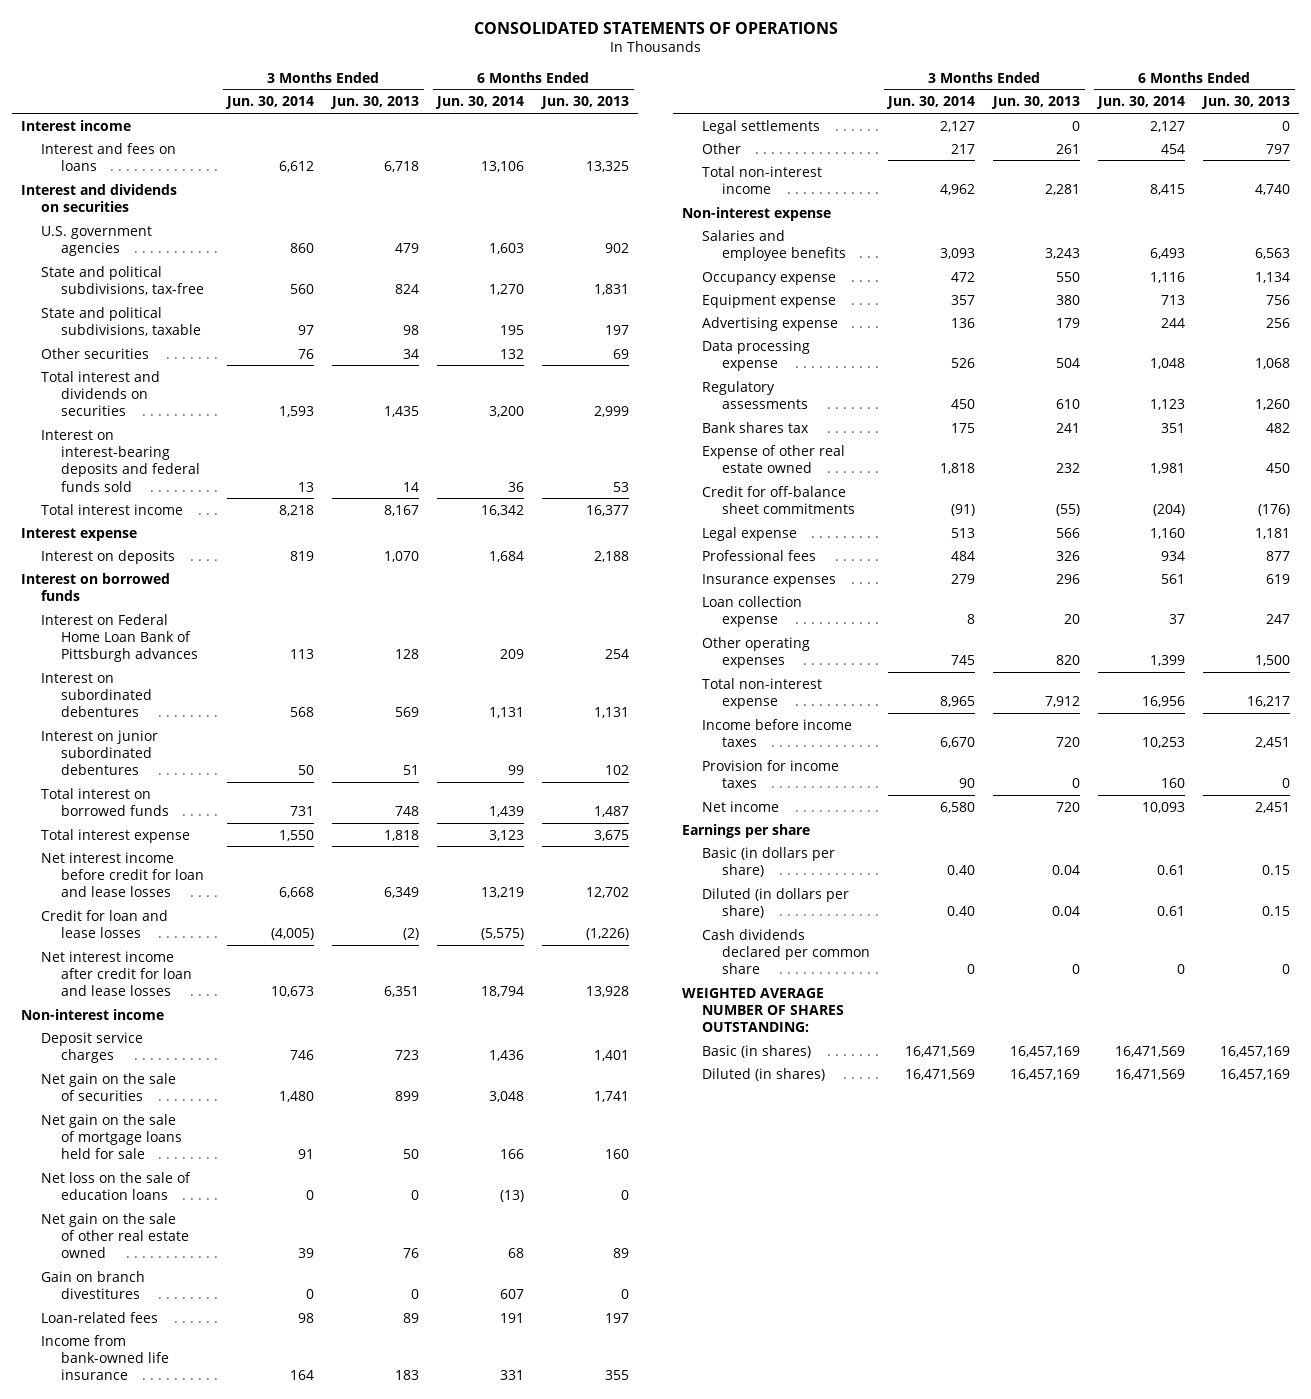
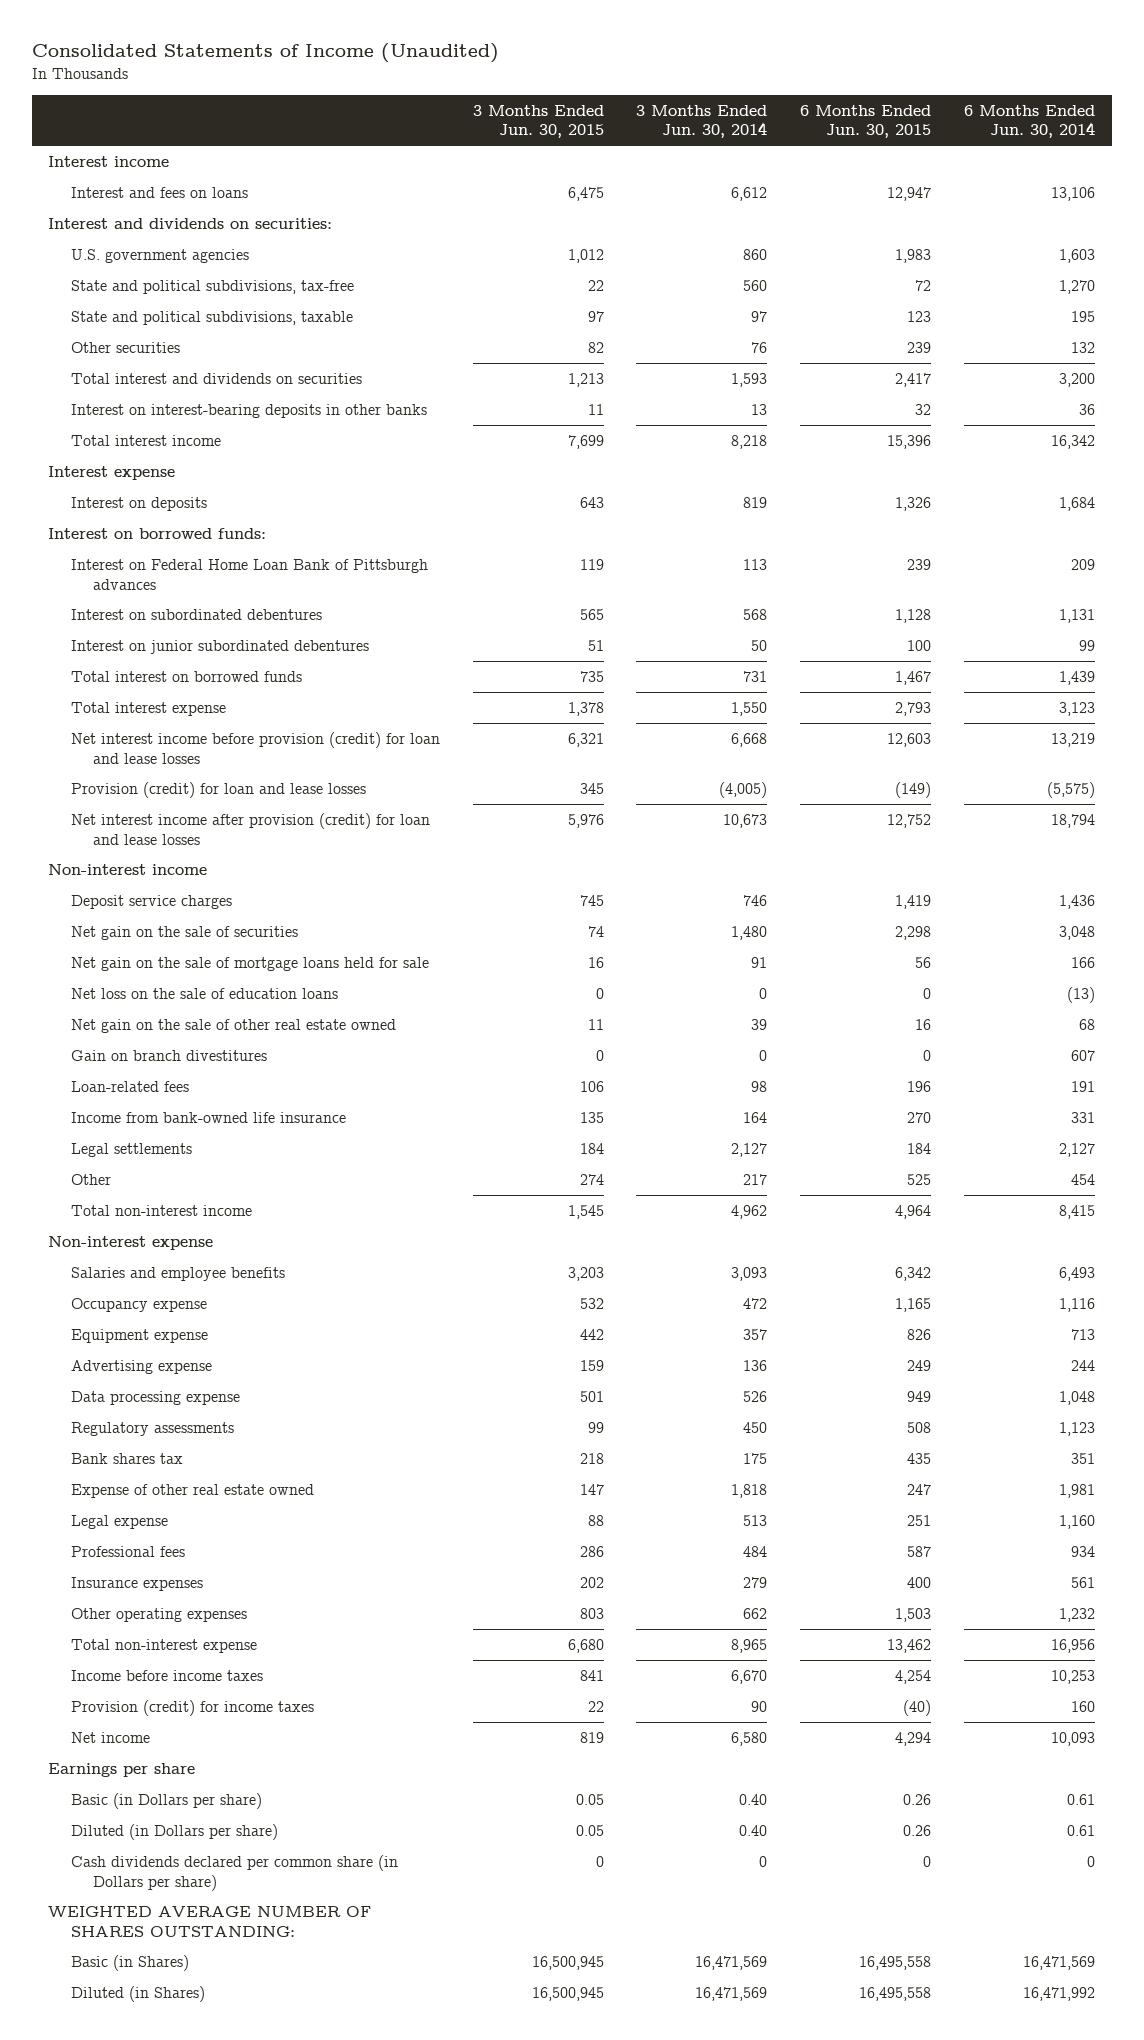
- CONSOLIDATED STATEMENTS OF OPERATIONS
+ Consolidated Statements of Income (Unaudited)
- | 3 Months Ended Jun. 30, 2014 | 3 Months Ended Jun. 30, 2013 | 6 Months Ended Jun. 30, 2014 | 6 Months Ended Jun. 30, 2013
+ | 3 Months Ended Jun. 30, 2015 | 3 Months Ended Jun. 30, 2014 | 6 Months Ended Jun. 30, 2015 | 6 Months Ended Jun. 30, 2014
- Interest and dividends on securities
+ Interest and dividends on securities:
- Interest on interest-bearing deposits and federal funds sold | 13 | 14 | 36 | 53
+ Interest on interest-bearing deposits in other banks | 11 | 13 | 32 | 36
- Interest on borrowed funds
+ Interest on borrowed funds:
- Net interest income before credit for loan and lease losses | 6,668 | 6,349 | 13,219 | 12,702
- Credit for loan and lease losses | (4,005) | (2) | (5,575) | (1,226)
- Net interest income after credit for loan and lease losses | 10,673 | 6,351 | 18,794 | 13,928
+ Net interest income before provision (credit) for loan and lease losses | 6,321 | 6,668 | 12,603 | 13,219
+ Provision (credit) for loan and lease losses | 345 | (4,005) | (149) | (5,575)
+ Net interest income after provision (credit) for loan and lease losses | 5,976 | 10,673 | 12,752 | 18,794
- Credit for off-balance sheet commitments | (91) | (55) | (204) | (176)
- Loan collection expense | 8 | 20 | 37 | 247
- Other operating expenses | 745 | 820 | 1,399 | 1,500
+ Other operating expenses | 803 | 662 | 1,503 | 1,232
- Provision for income taxes | 90 | 0 | 160 | 0
+ Provision (credit) for income taxes | 22 | 90 | (40) | 160
- Basic (in dollars per share) | 0.40 | 0.04 | 0.61 | 0.15
- Diluted (in dollars per share) | 0.40 | 0.04 | 0.61 | 0.15
- Cash dividends declared per common share | 0 | 0 | 0 | 0
+ Basic (in Dollars per share) | 0.05 | 0.40 | 0.26 | 0.61
+ Diluted (in Dollars per share) | 0.05 | 0.40 | 0.26 | 0.61
+ Cash dividends declared per common share (in Dollars per share) | 0 | 0 | 0 | 0
- Basic (in shares) | 16,471,569 | 16,457,169 | 16,471,569 | 16,457,169
- Diluted (in shares) | 16,471,569 | 16,457,169 | 16,471,569 | 16,457,169
+ Basic (in Shares) | 16,500,945 | 16,471,569 | 16,495,558 | 16,471,569
+ Diluted (in Shares) | 16,500,945 | 16,471,569 | 16,495,558 | 16,471,992

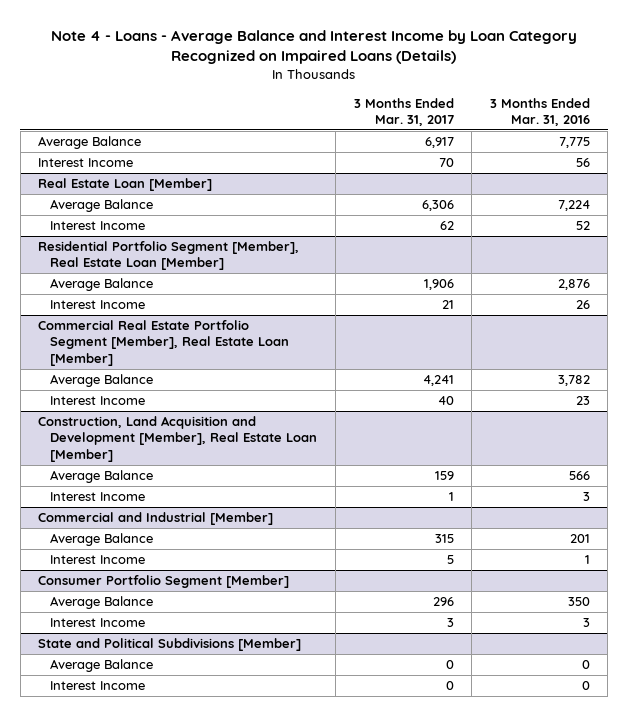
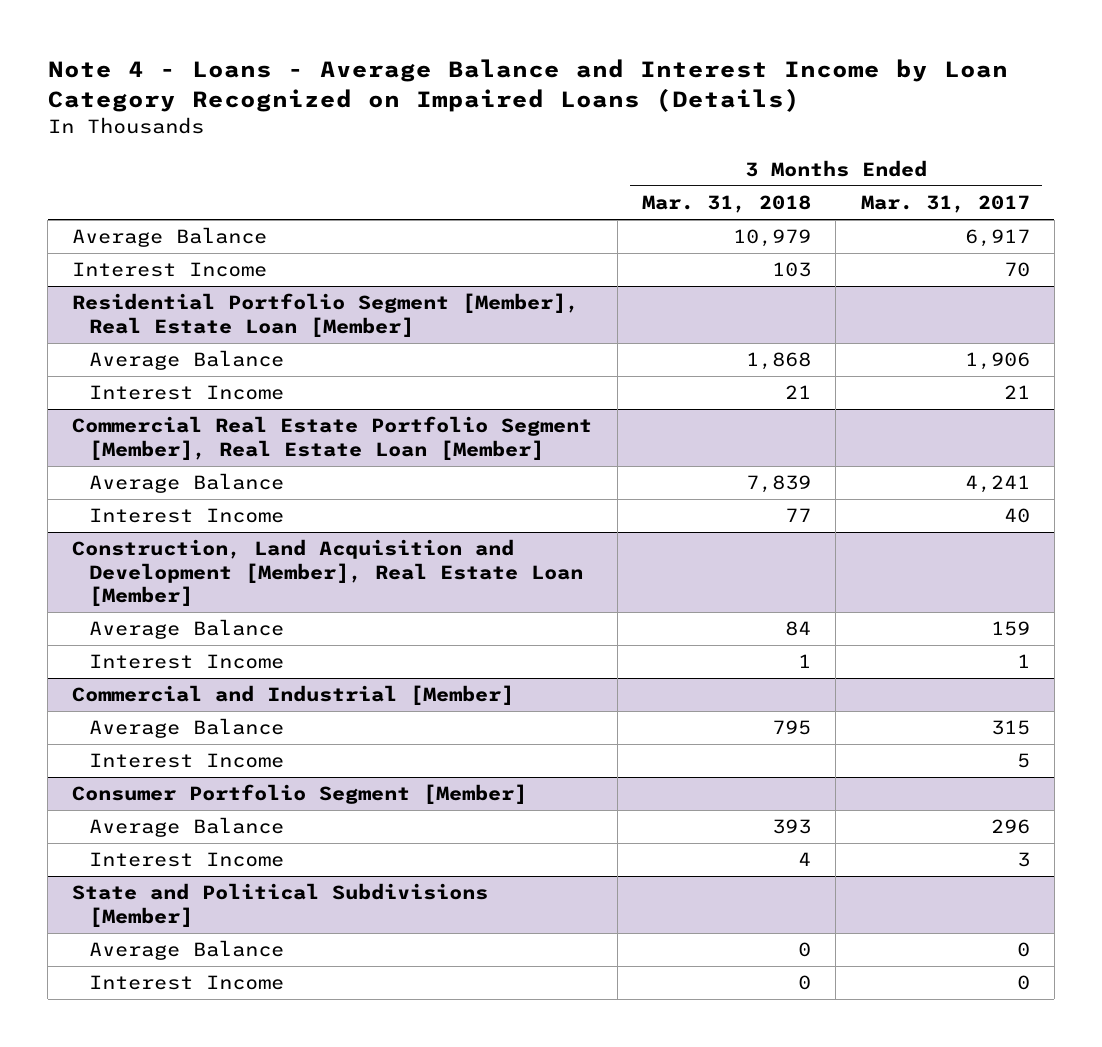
- | 3 Months Ended Mar. 31, 2017 | 3 Months Ended Mar. 31, 2016
+ | 3 Months Ended Mar. 31, 2018 | 3 Months Ended Mar. 31, 2017
- Real Estate Loan [Member]
- Average Balance | 6,306 | 7,224
- Interest Income | 62 | 52

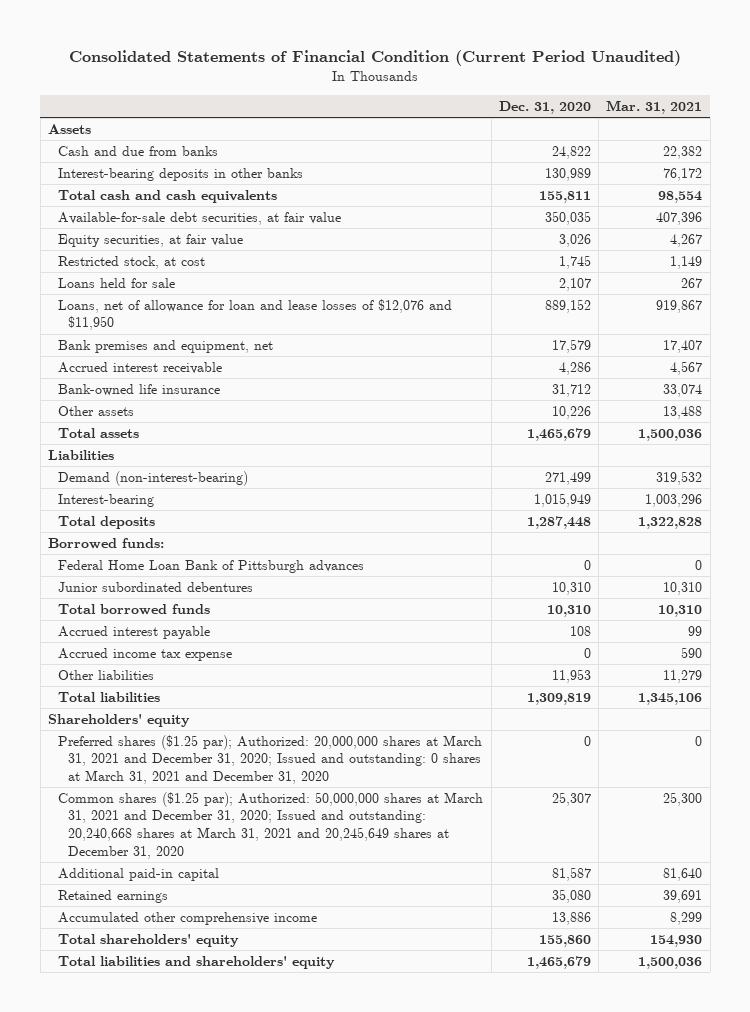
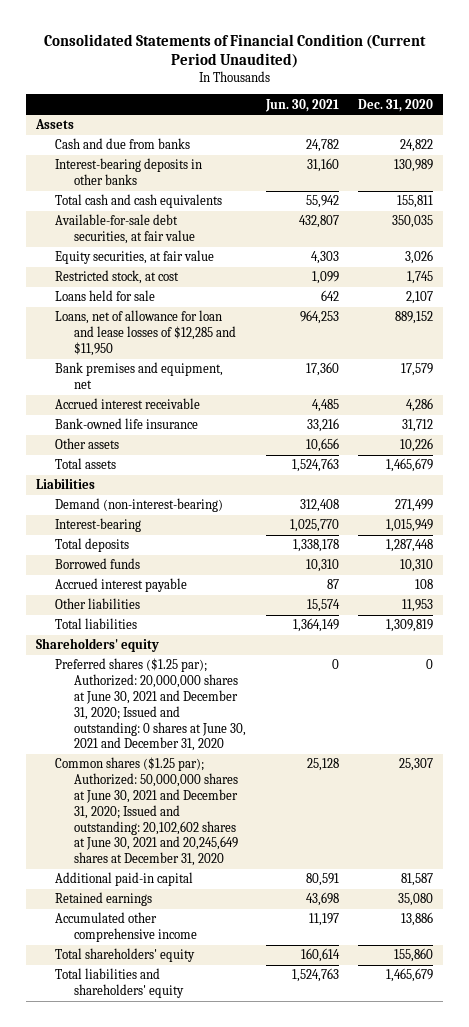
- | Dec. 31, 2020 | Mar. 31, 2021
+ | Jun. 30, 2021 | Dec. 31, 2020
- Loans, net of allowance for loan and lease losses of $12,076 and $11,950 | 889,152 | 919,867
+ Loans, net of allowance for loan and lease losses of $12,285 and $11,950 | 964,253 | 889,152
- Borrowed funds:
- Federal Home Loan Bank of Pittsburgh advances | 0 | 0
- Junior subordinated debentures | 10,310 | 10,310
- Total borrowed funds | 10,310 | 10,310
+ Borrowed funds | 10,310 | 10,310
- Accrued income tax expense | 0 | 590
- Preferred shares ($1.25 par); Authorized: 20,000,000 shares at March 31, 2021 and December 31, 2020; Issued and outstanding: 0 shares at March 31, 2021 and December 31, 2020 | 0 | 0
- Common shares ($1.25 par); Authorized: 50,000,000 shares at March 31, 2021 and December 31, 2020; Issued and outstanding: 20,240,668 shares at March 31, 2021 and 20,245,649 shares at December 31, 2020 | 25,307 | 25,300
+ Preferred shares ($1.25 par); Authorized: 20,000,000 shares at June 30, 2021 and December 31, 2020; Issued and outstanding: 0 shares at June 30, 2021 and December 31, 2020 | 0 | 0
+ Common shares ($1.25 par); Authorized: 50,000,000 shares at June 30, 2021 and December 31, 2020; Issued and outstanding: 20,102,602 shares at June 30, 2021 and 20,245,649 shares at December 31, 2020 | 25,128 | 25,307

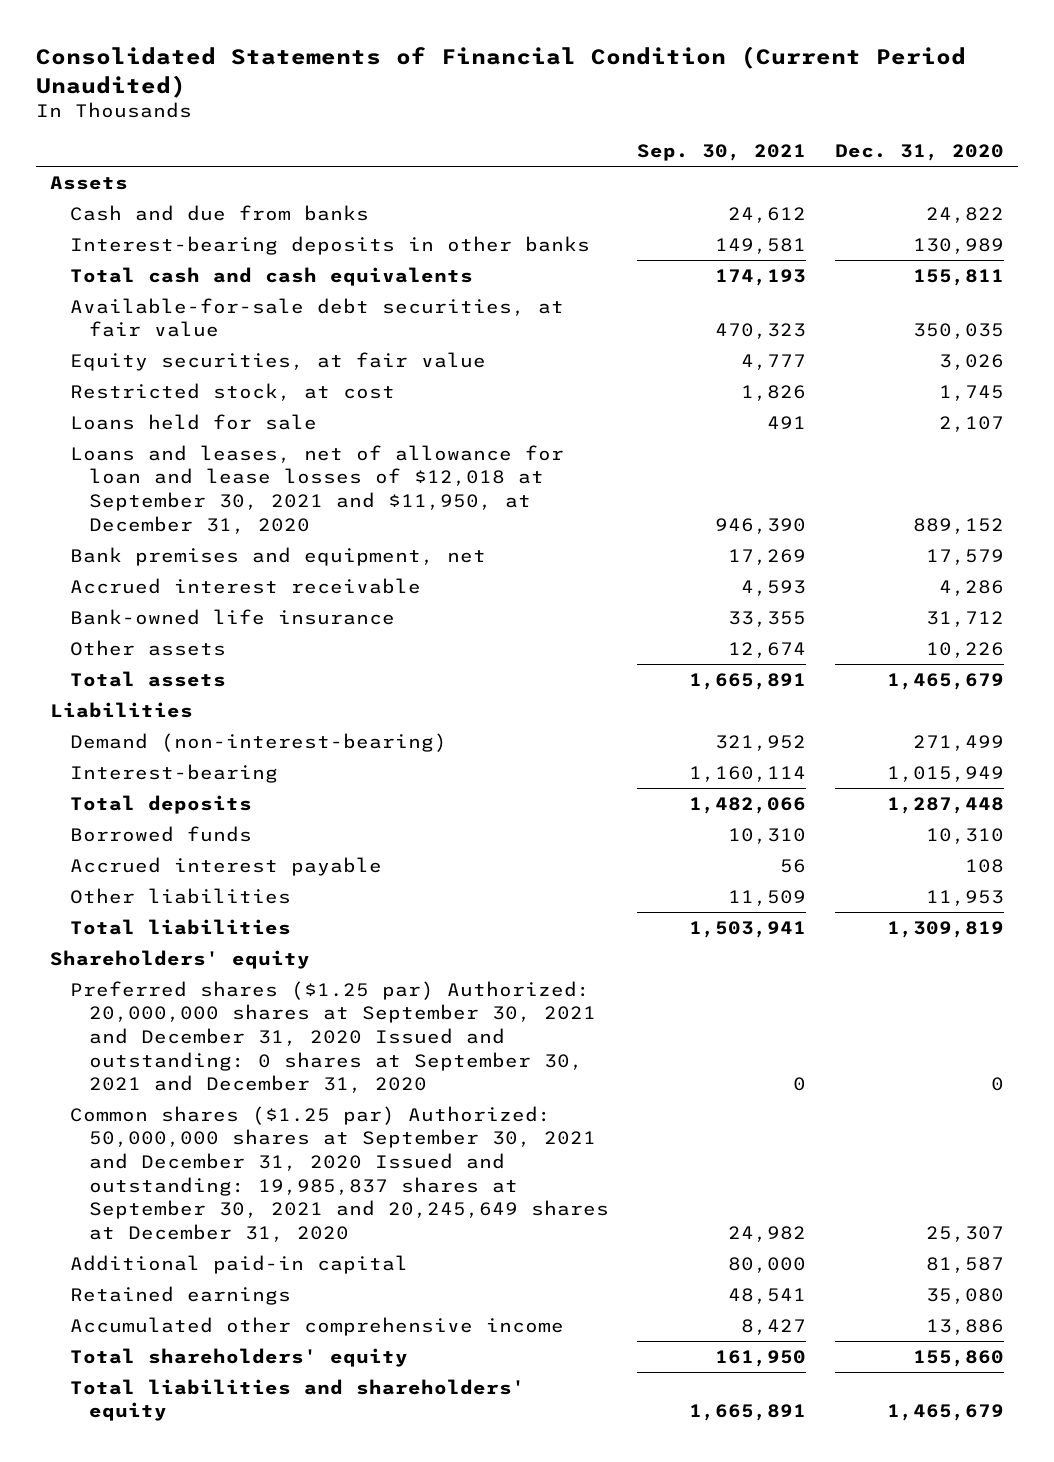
- | Jun. 30, 2021 | Dec. 31, 2020
+ | Sep. 30, 2021 | Dec. 31, 2020
- Loans, net of allowance for loan and lease losses of $12,285 and $11,950 | 964,253 | 889,152
+ Loans and leases, net of allowance for loan and lease losses of $12,018 at September 30, 2021 and $11,950, at December 31, 2020 | 946,390 | 889,152
- Preferred shares ($1.25 par); Authorized: 20,000,000 shares at June 30, 2021 and December 31, 2020; Issued and outstanding: 0 shares at June 30, 2021 and December 31, 2020 | 0 | 0
- Common shares ($1.25 par); Authorized: 50,000,000 shares at June 30, 2021 and December 31, 2020; Issued and outstanding: 20,102,602 shares at June 30, 2021 and 20,245,649 shares at December 31, 2020 | 25,128 | 25,307
+ Preferred shares ($1.25 par) Authorized: 20,000,000 shares at September 30, 2021 and December 31, 2020 Issued and outstanding: 0 shares at September 30, 2021 and December 31, 2020 | 0 | 0
+ Common shares ($1.25 par) Authorized: 50,000,000 shares at September 30, 2021 and December 31, 2020 Issued and outstanding: 19,985,837 shares at September 30, 2021 and 20,245,649 shares at December 31, 2020 | 24,982 | 25,307

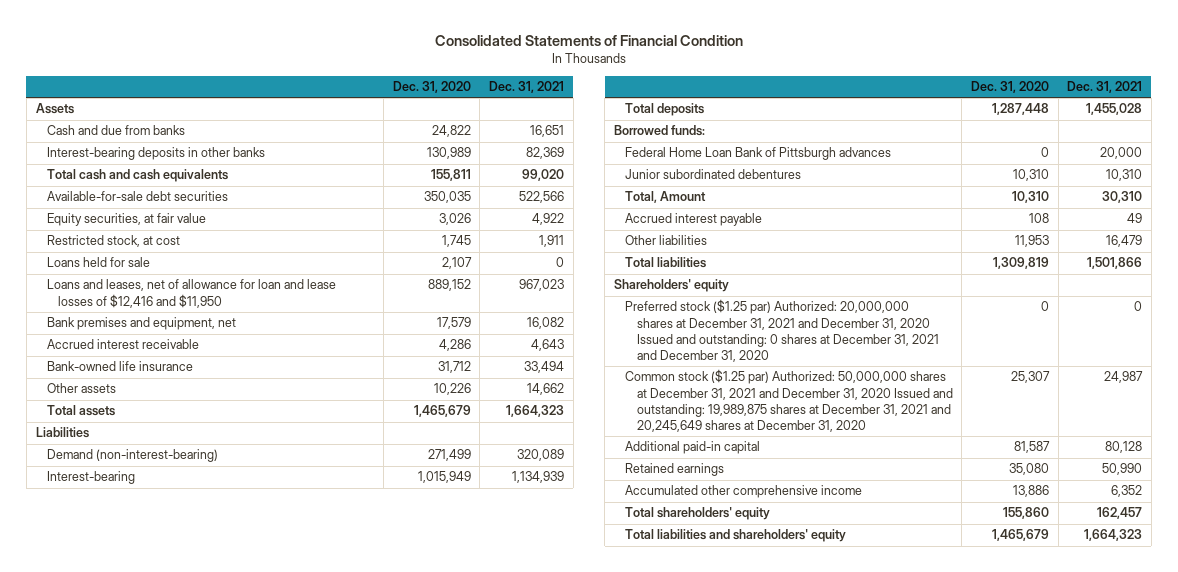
- Consolidated Statements of Financial Condition (Current Period Unaudited)
+ Consolidated Statements of Financial Condition
- | Sep. 30, 2021 | Dec. 31, 2020
+ | Dec. 31, 2020 | Dec. 31, 2021
- Available-for-sale debt securities, at fair value | 470,323 | 350,035
+ Available-for-sale debt securities | 350,035 | 522,566
- Loans and leases, net of allowance for loan and lease losses of $12,018 at September 30, 2021 and $11,950, at December 31, 2020 | 946,390 | 889,152
+ Loans and leases, net of allowance for loan and lease losses of $12,416 and $11,950 | 889,152 | 967,023
- Borrowed funds | 10,310 | 10,310
+ Borrowed funds:
+ Federal Home Loan Bank of Pittsburgh advances | 0 | 20,000
+ Junior subordinated debentures | 10,310 | 10,310
+ Total, Amount | 10,310 | 30,310
- Preferred shares ($1.25 par) Authorized: 20,000,000 shares at September 30, 2021 and December 31, 2020 Issued and outstanding: 0 shares at September 30, 2021 and December 31, 2020 | 0 | 0
- Common shares ($1.25 par) Authorized: 50,000,000 shares at September 30, 2021 and December 31, 2020 Issued and outstanding: 19,985,837 shares at September 30, 2021 and 20,245,649 shares at December 31, 2020 | 24,982 | 25,307
+ Preferred stock ($1.25 par) Authorized: 20,000,000 shares at December 31, 2021 and December 31, 2020 Issued and outstanding: 0 shares at December 31, 2021 and December 31, 2020 | 0 | 0
+ Common stock ($1.25 par) Authorized: 50,000,000 shares at December 31, 2021 and December 31, 2020 Issued and outstanding: 19,989,875 shares at December 31, 2021 and 20,245,649 shares at December 31, 2020 | 25,307 | 24,987

